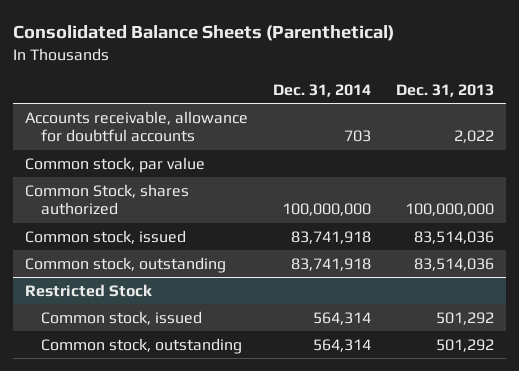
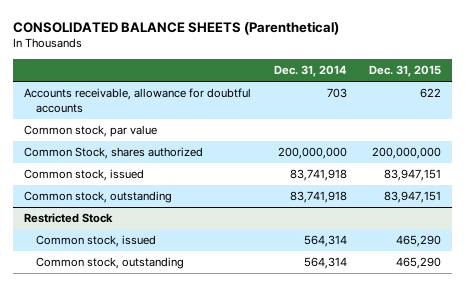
- Consolidated Balance Sheets (Parenthetical)
+ CONSOLIDATED BALANCE SHEETS (Parenthetical)
- | Dec. 31, 2014 | Dec. 31, 2013
+ | Dec. 31, 2014 | Dec. 31, 2015
- Common Stock, shares authorized | 100,000,000 | 100,000,000
+ Common Stock, shares authorized | 200,000,000 | 200,000,000

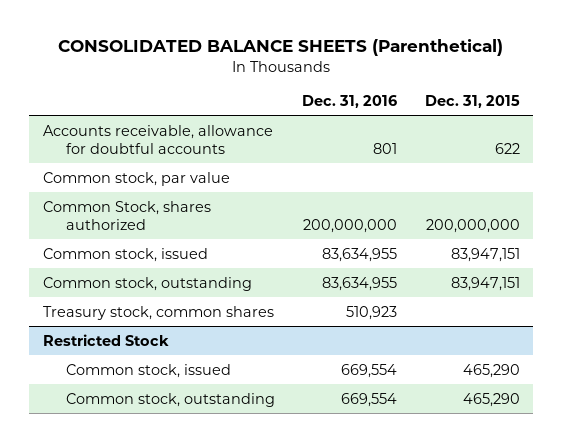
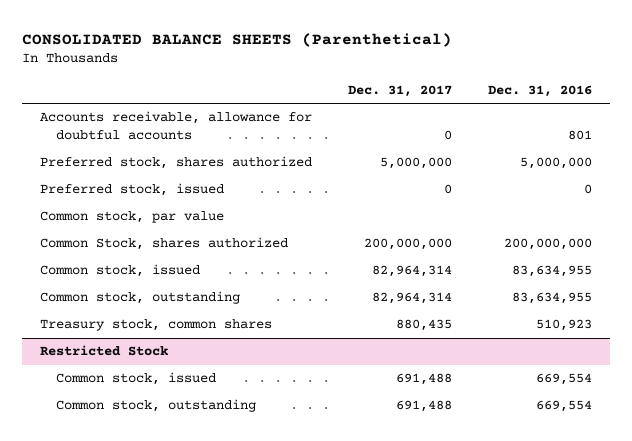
- | Dec. 31, 2016 | Dec. 31, 2015
+ | Dec. 31, 2017 | Dec. 31, 2016
+ Preferred stock, shares authorized | 5,000,000 | 5,000,000
+ Preferred stock, issued | 0 | 0

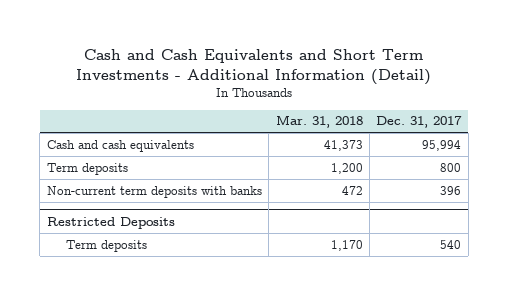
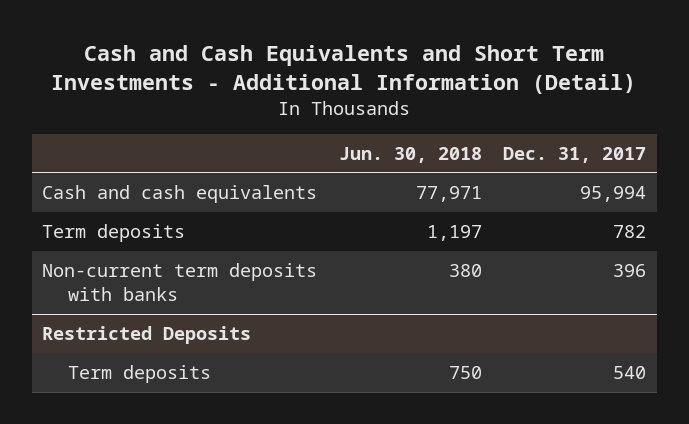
- | Mar. 31, 2018 | Dec. 31, 2017
+ | Jun. 30, 2018 | Dec. 31, 2017
- Term deposits | 1,200 | 800
+ Term deposits | 1,197 | 782

